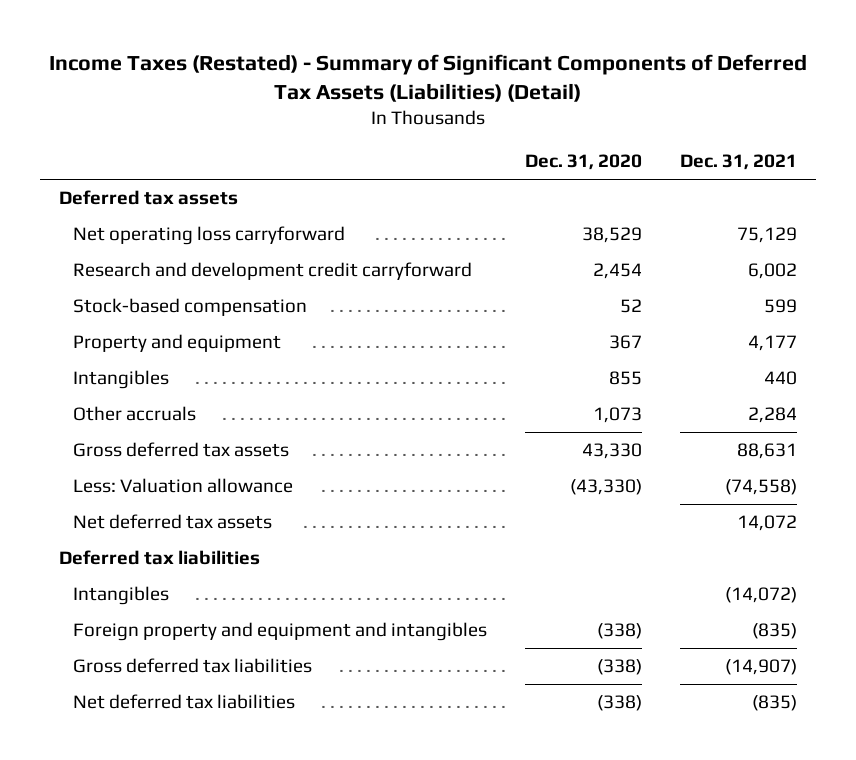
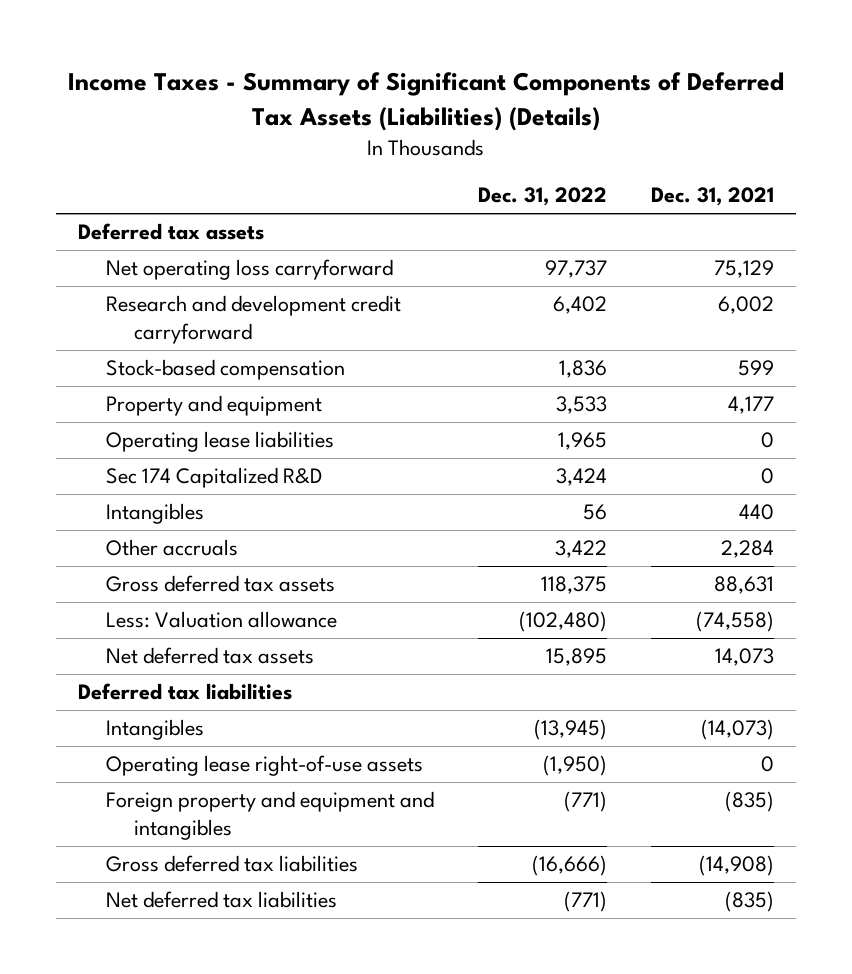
- Income Taxes (Restated) - Summary of Significant Components of Deferred Tax Assets (Liabilities) (Detail)
+ Income Taxes - Summary of Significant Components of Deferred Tax Assets (Liabilities) (Details)
- | Dec. 31, 2020 | Dec. 31, 2021
+ | Dec. 31, 2022 | Dec. 31, 2021
+ Operating lease liabilities | 1,965 | 0
+ Sec 174 Capitalized R&D | 3,424 | 0
- Net deferred tax assets | | 14,072
+ Net deferred tax assets | 15,895 | 14,073
- Intangibles | | (14,072)
+ Intangibles | (13,945) | (14,073)
+ Operating lease right-of-use assets | (1,950) | 0
- Gross deferred tax liabilities | (338) | (14,907)
+ Gross deferred tax liabilities | (16,666) | (14,908)

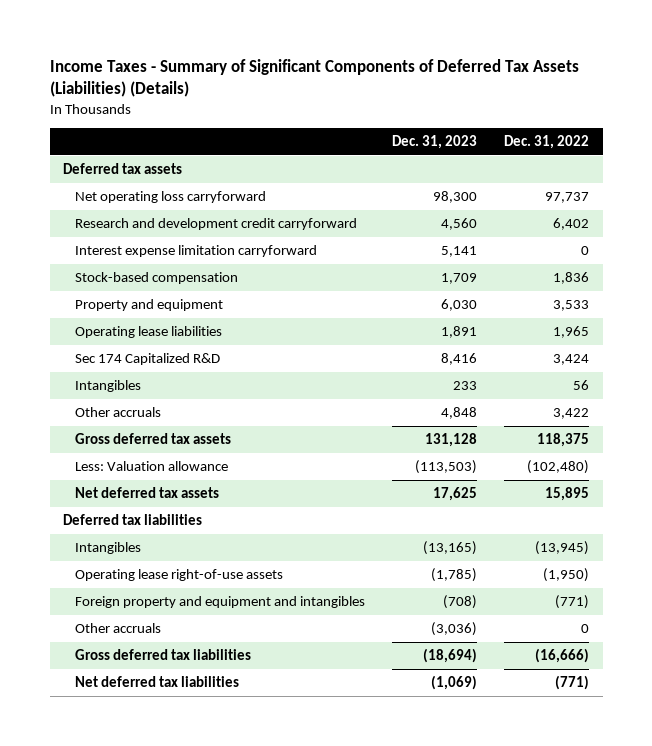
- | Dec. 31, 2022 | Dec. 31, 2021
+ | Dec. 31, 2023 | Dec. 31, 2022
+ Interest expense limitation carryforward | 5,141 | 0
+ Other accruals | (3,036) | 0

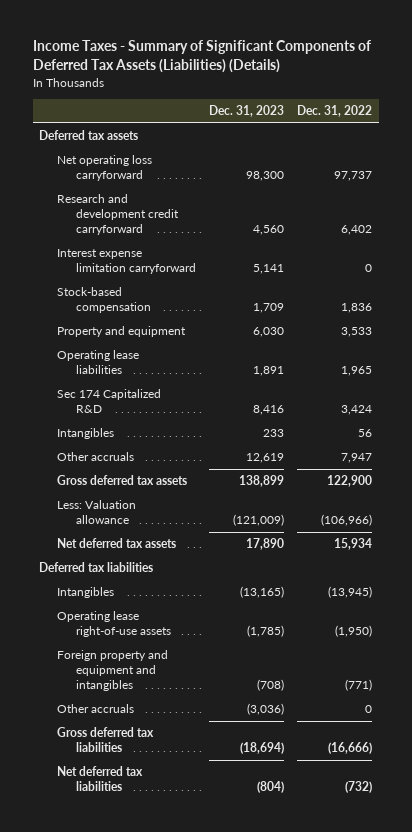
- Other accruals | 4,848 | 3,422
- Gross deferred tax assets | 131,128 | 118,375
- Less: Valuation allowance | (113,503) | (102,480)
- Net deferred tax assets | 17,625 | 15,895
+ Other accruals | 12,619 | 7,947
+ Gross deferred tax assets | 138,899 | 122,900
+ Less: Valuation allowance | (121,009) | (106,966)
+ Net deferred tax assets | 17,890 | 15,934
- Net deferred tax liabilities | (1,069) | (771)
+ Net deferred tax liabilities | (804) | (732)

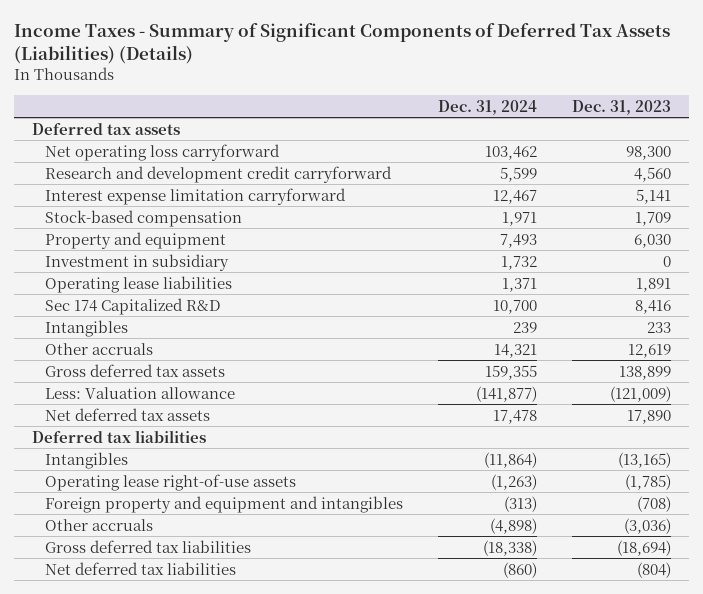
- | Dec. 31, 2023 | Dec. 31, 2022
+ | Dec. 31, 2024 | Dec. 31, 2023
+ Investment in subsidiary | 1,732 | 0

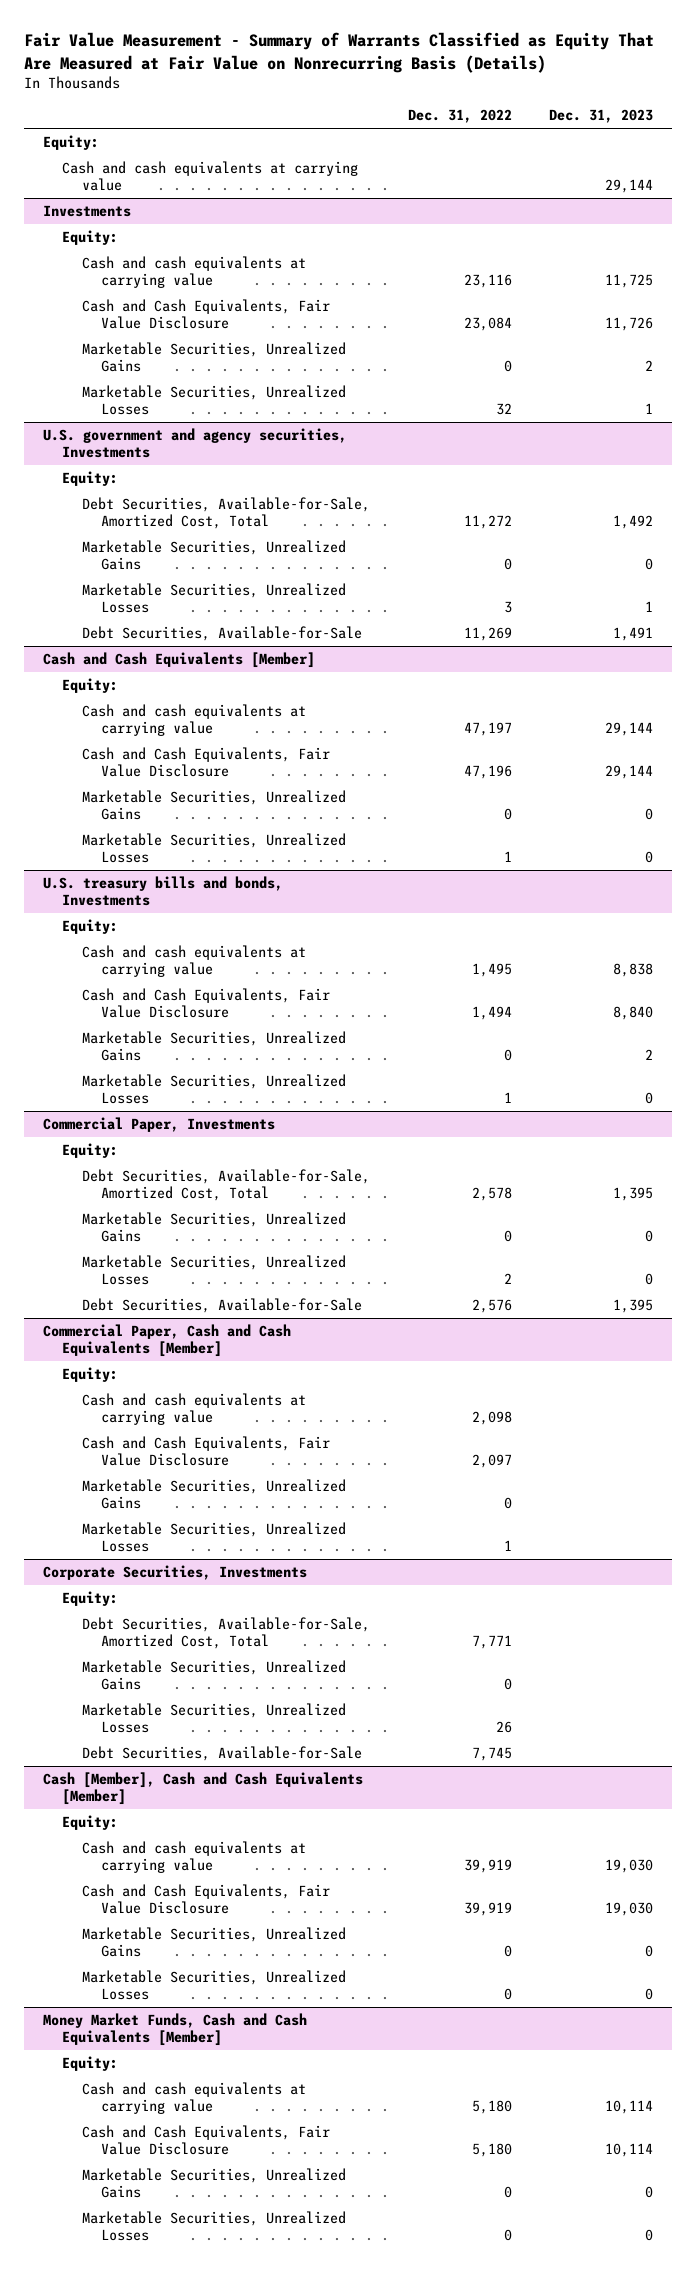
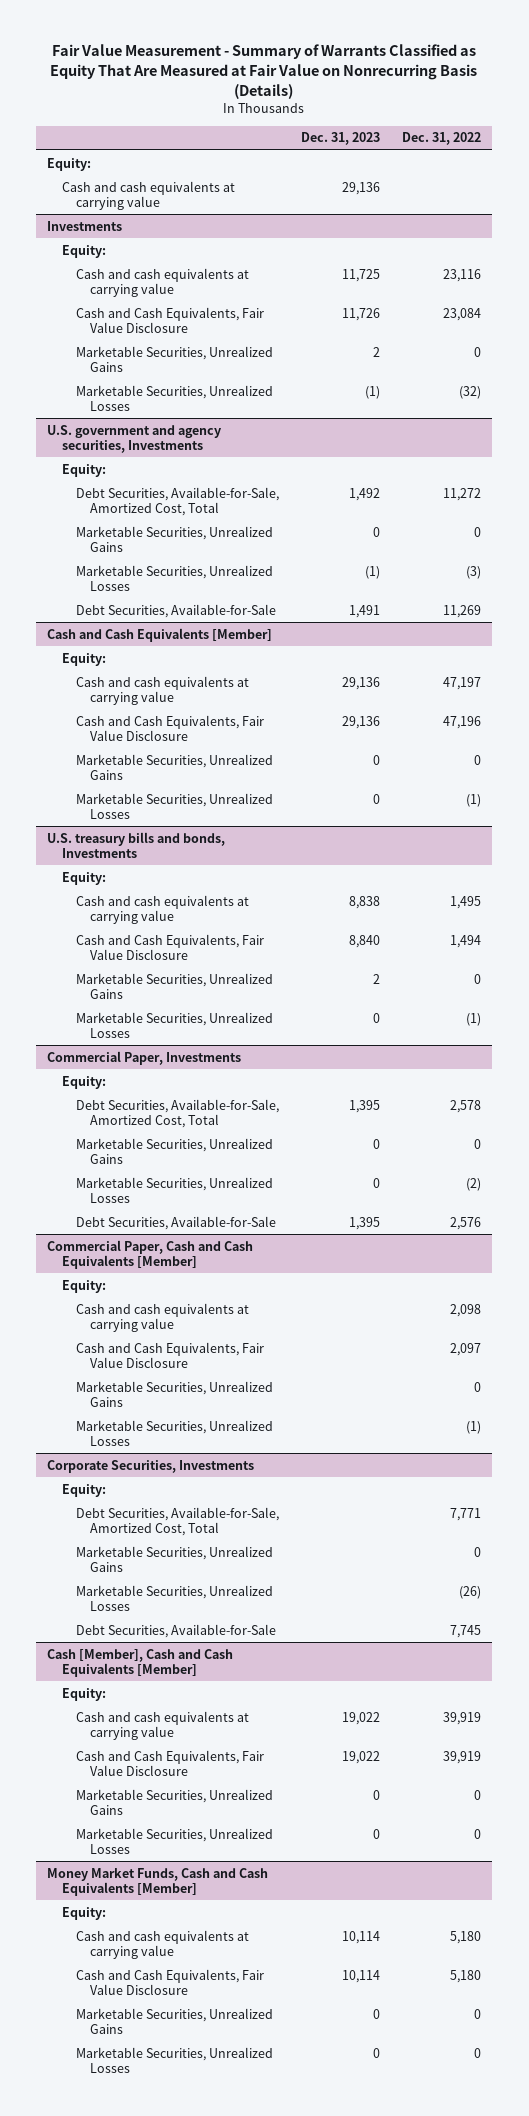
- | Dec. 31, 2022 | Dec. 31, 2023
+ | Dec. 31, 2023 | Dec. 31, 2022
- Cash and cash equivalents at carrying value | | 29,144
+ Cash and cash equivalents at carrying value | 29,136 |
@ Investments
- Marketable Securities, Unrealized Losses | 32 | 1
+ Marketable Securities, Unrealized Losses | (1) | (32)
@ U.S. government and agency securities, Investments
- Marketable Securities, Unrealized Losses | 3 | 1
+ Marketable Securities, Unrealized Losses | (1) | (3)
@ Cash and Cash Equivalents [Member]
- Cash and cash equivalents at carrying value | 47,197 | 29,144
- Cash and Cash Equivalents, Fair Value Disclosure | 47,196 | 29,144
+ Cash and cash equivalents at carrying value | 29,136 | 47,197
+ Cash and Cash Equivalents, Fair Value Disclosure | 29,136 | 47,196
- Marketable Securities, Unrealized Losses | 1 | 0
+ Marketable Securities, Unrealized Losses | 0 | (1)
@ U.S. treasury bills and bonds, Investments
- Marketable Securities, Unrealized Losses | 1 | 0
+ Marketable Securities, Unrealized Losses | 0 | (1)
@ Commercial Paper, Investments
- Marketable Securities, Unrealized Losses | 2 | 0
+ Marketable Securities, Unrealized Losses | 0 | (2)
@ Commercial Paper, Cash and Cash Equivalents [Member]
- Marketable Securities, Unrealized Losses | 1 |
+ Marketable Securities, Unrealized Losses | | (1)
@ Corporate Securities, Investments
- Marketable Securities, Unrealized Losses | 26 |
+ Marketable Securities, Unrealized Losses | | (26)
@ Cash [Member], Cash and Cash Equivalents [Member]
- Cash and cash equivalents at carrying value | 39,919 | 19,030
- Cash and Cash Equivalents, Fair Value Disclosure | 39,919 | 19,030
+ Cash and cash equivalents at carrying value | 19,022 | 39,919
+ Cash and Cash Equivalents, Fair Value Disclosure | 19,022 | 39,919

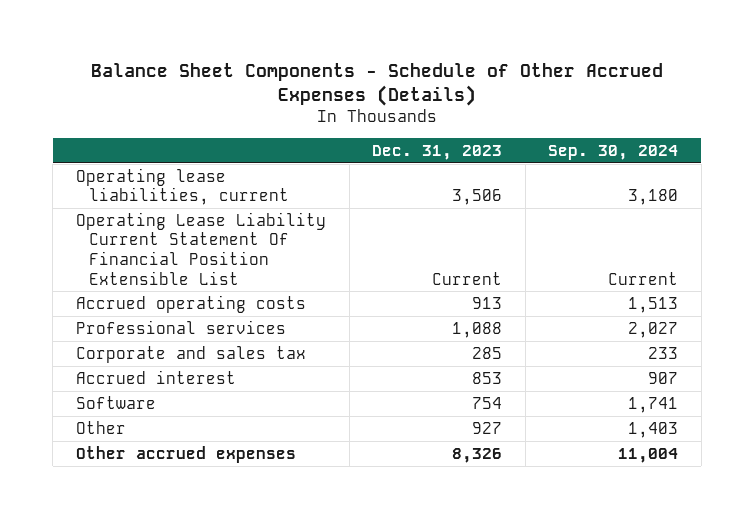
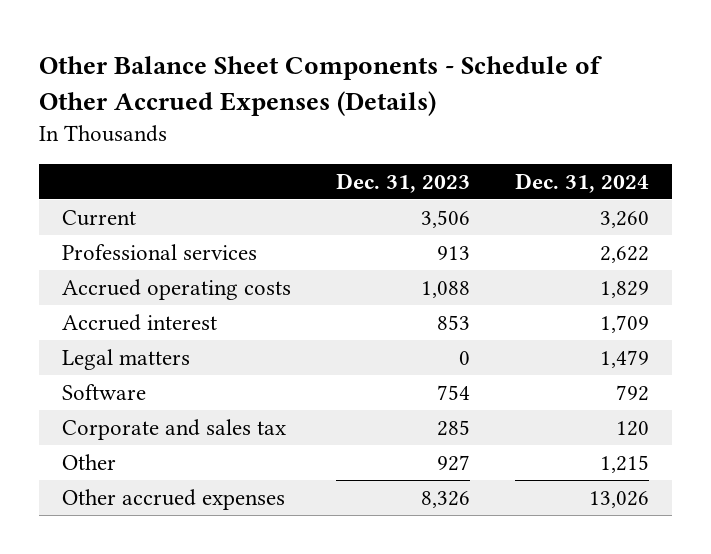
- Balance Sheet Components - Schedule of Other Accrued Expenses (Details)
+ Other Balance Sheet Components - Schedule of Other Accrued Expenses (Details)
- | Dec. 31, 2023 | Sep. 30, 2024
+ | Dec. 31, 2023 | Dec. 31, 2024
- Operating lease liabilities, current | 3,506 | 3,180
- Operating Lease Liability Current Statement Of Financial Position Extensible List | Current | Current
- Accrued operating costs | 913 | 1,513
- Professional services | 1,088 | 2,027
+ Current | 3,506 | 3,260
+ Professional services | 913 | 2,622
+ Accrued operating costs | 1,088 | 1,829
+ Legal matters | 0 | 1,479
moved down: Corporate and sales tax | 285 | 120

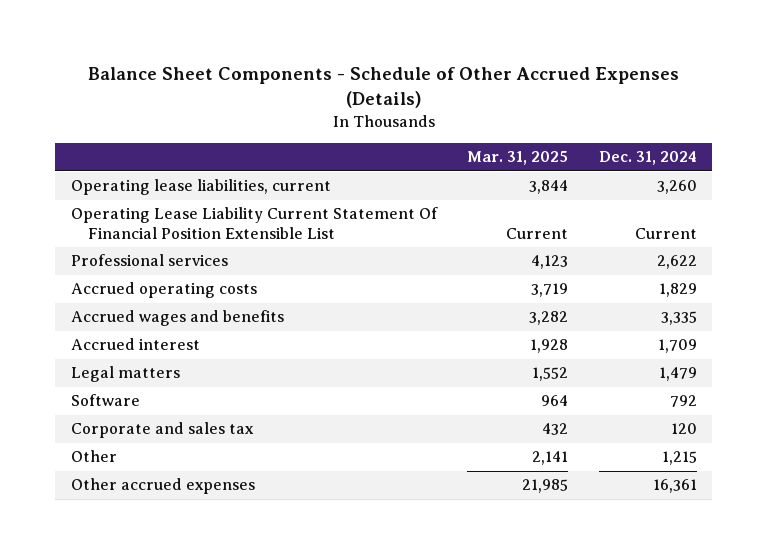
- Other Balance Sheet Components - Schedule of Other Accrued Expenses (Details)
+ Balance Sheet Components - Schedule of Other Accrued Expenses (Details)
- | Dec. 31, 2023 | Dec. 31, 2024
+ | Mar. 31, 2025 | Dec. 31, 2024
- Current | 3,506 | 3,260
+ Operating lease liabilities, current | 3,844 | 3,260
+ Operating Lease Liability Current Statement Of Financial Position Extensible List | Current | Current
+ Accrued wages and benefits | 3,282 | 3,335
- Other accrued expenses | 8,326 | 13,026
+ Other accrued expenses | 21,985 | 16,361

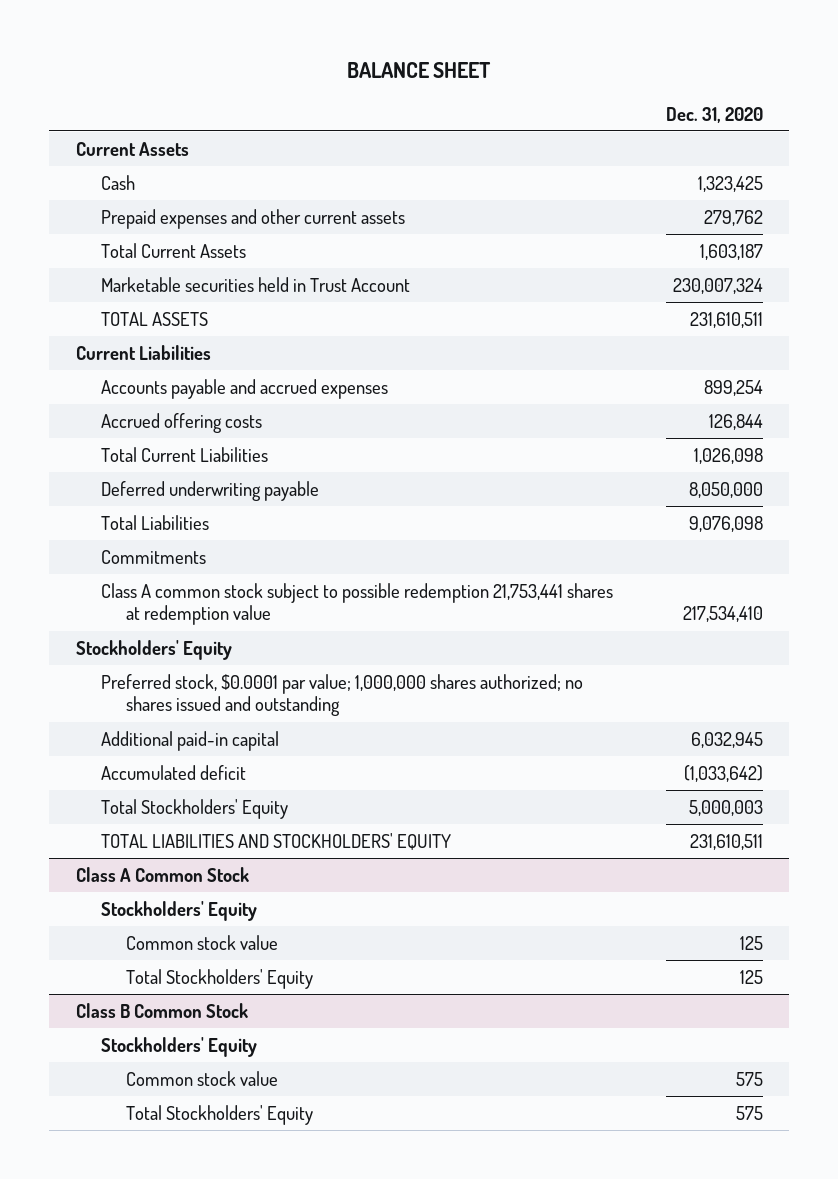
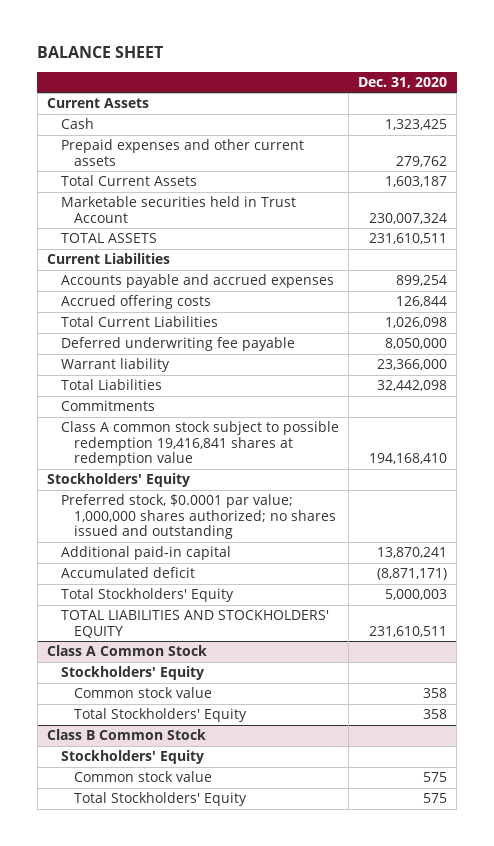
- Deferred underwriting payable | 8,050,000
- Total Liabilities | 9,076,098
+ Deferred underwriting fee payable | 8,050,000
+ Warrant liability | 23,366,000
+ Total Liabilities | 32,442,098
- Class A common stock subject to possible redemption 21,753,441 shares at redemption value | 217,534,410
+ Class A common stock subject to possible redemption 19,416,841 shares at redemption value | 194,168,410
- Additional paid-in capital | 6,032,945
- Accumulated deficit | (1,033,642)
+ Additional paid-in capital | 13,870,241
+ Accumulated deficit | (8,871,171)
@ Class A Common Stock
- Common stock value | 125
- Total Stockholders' Equity | 125
+ Common stock value | 358
+ Total Stockholders' Equity | 358

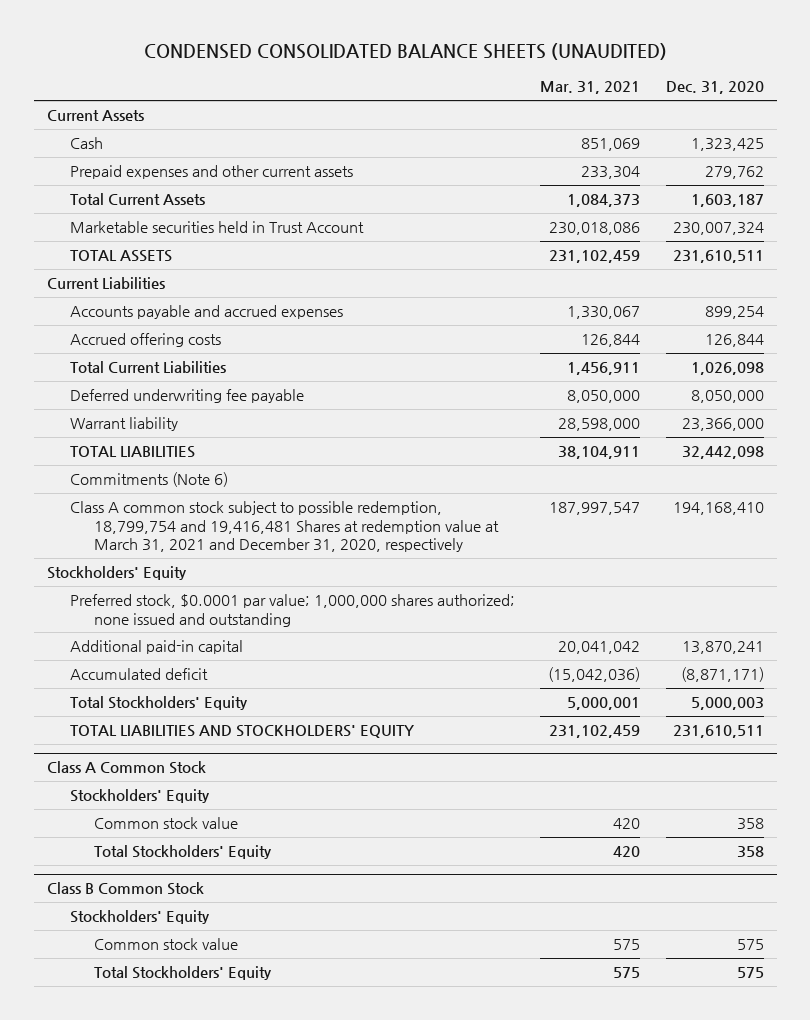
- BALANCE SHEET
+ CONDENSED CONSOLIDATED BALANCE SHEETS (UNAUDITED)
- | Dec. 31, 2020
+ | Mar. 31, 2021 | Dec. 31, 2020
- Total Liabilities | 32,442,098
- Commitments
- Class A common stock subject to possible redemption 19,416,841 shares at redemption value | 194,168,410
+ TOTAL LIABILITIES | 38,104,911 | 32,442,098
+ Commitments (Note 6)
+ Class A common stock subject to possible redemption, 18,799,754 and 19,416,481 Shares at redemption value at March 31, 2021 and December 31, 2020, respectively | 187,997,547 | 194,168,410
- Preferred stock, $0.0001 par value; 1,000,000 shares authorized; no shares issued and outstanding
+ Preferred stock, $0.0001 par value; 1,000,000 shares authorized; none issued and outstanding

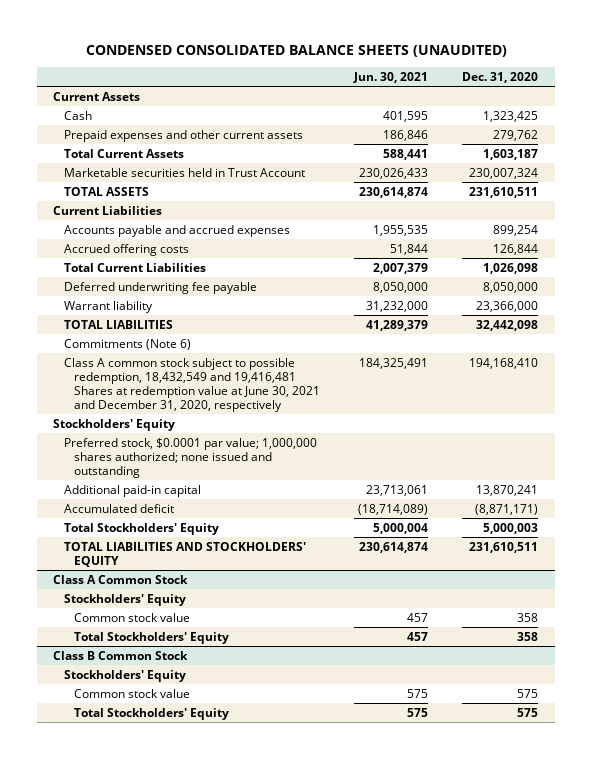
- | Mar. 31, 2021 | Dec. 31, 2020
+ | Jun. 30, 2021 | Dec. 31, 2020
- Class A common stock subject to possible redemption, 18,799,754 and 19,416,481 Shares at redemption value at March 31, 2021 and December 31, 2020, respectively | 187,997,547 | 194,168,410
+ Class A common stock subject to possible redemption, 18,432,549 and 19,416,481 Shares at redemption value at June 30, 2021 and December 31, 2020, respectively | 184,325,491 | 194,168,410

